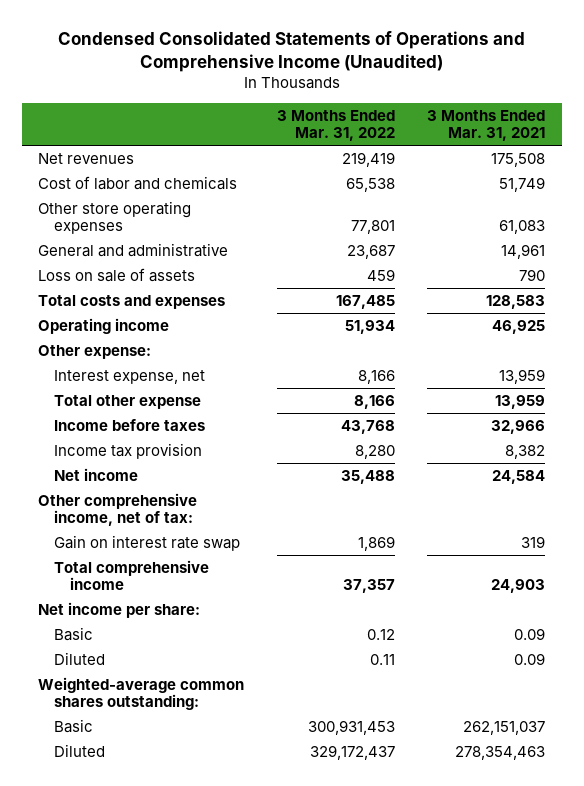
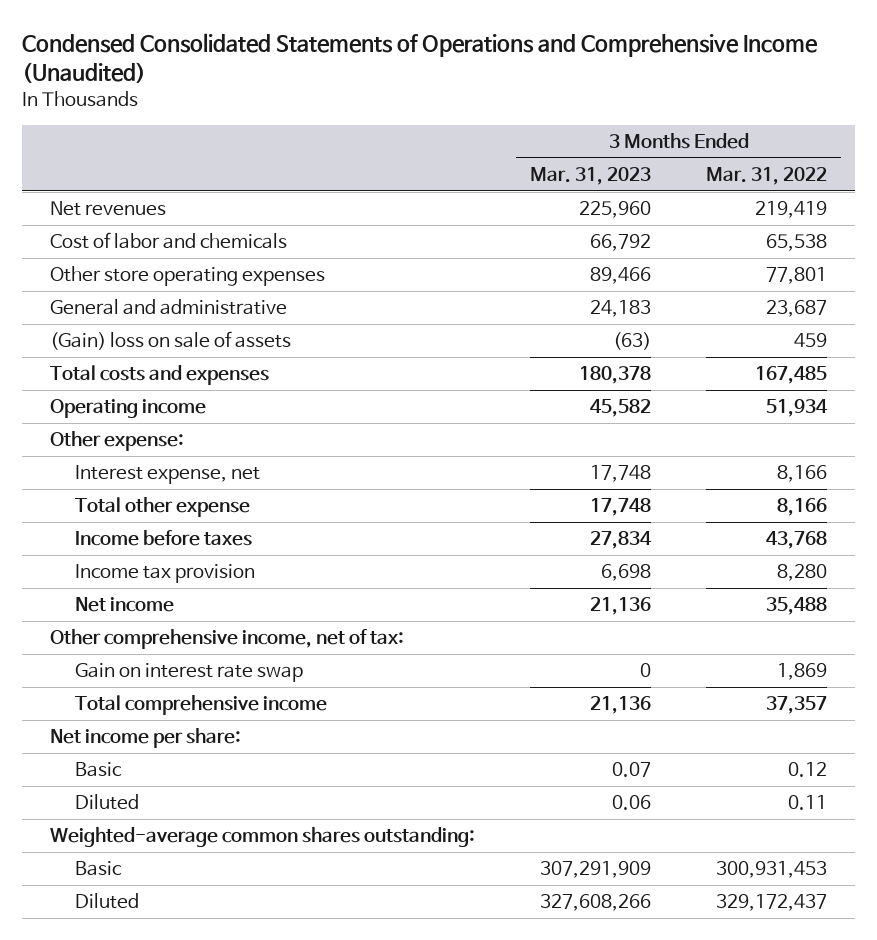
- | 3 Months Ended Mar. 31, 2022 | 3 Months Ended Mar. 31, 2021
+ | 3 Months Ended Mar. 31, 2023 | 3 Months Ended Mar. 31, 2022
- Loss on sale of assets | 459 | 790
+ (Gain) loss on sale of assets | (63) | 459

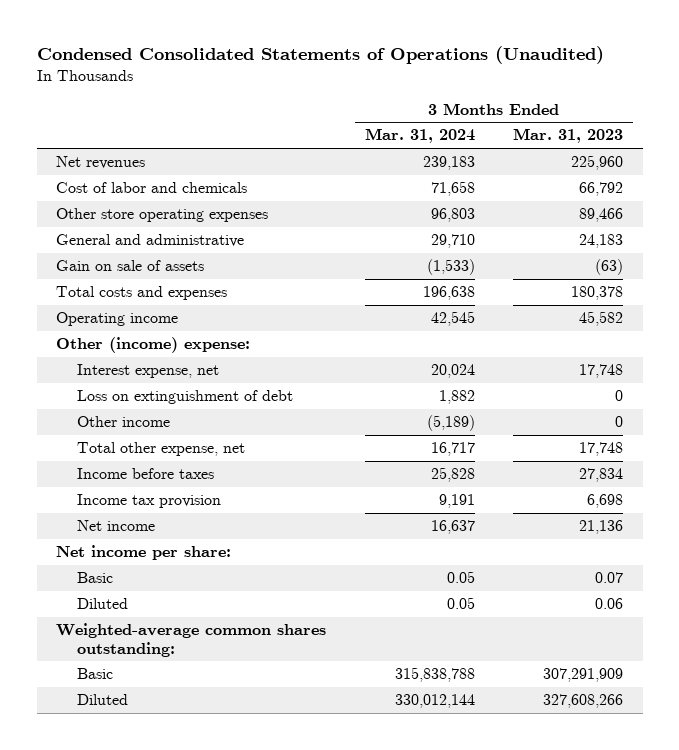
- Condensed Consolidated Statements of Operations and Comprehensive Income (Unaudited)
+ Condensed Consolidated Statements of Operations (Unaudited)
- | 3 Months Ended Mar. 31, 2023 | 3 Months Ended Mar. 31, 2022
+ | 3 Months Ended Mar. 31, 2024 | 3 Months Ended Mar. 31, 2023
- (Gain) loss on sale of assets | (63) | 459
+ Gain on sale of assets | (1,533) | (63)
- Other expense:
+ Other (income) expense:
- Total other expense | 17,748 | 8,166
+ Loss on extinguishment of debt | 1,882 | 0
+ Other income | (5,189) | 0
+ Total other expense, net | 16,717 | 17,748
- Other comprehensive income, net of tax:
- Gain on interest rate swap | 0 | 1,869
- Total comprehensive income | 21,136 | 37,357

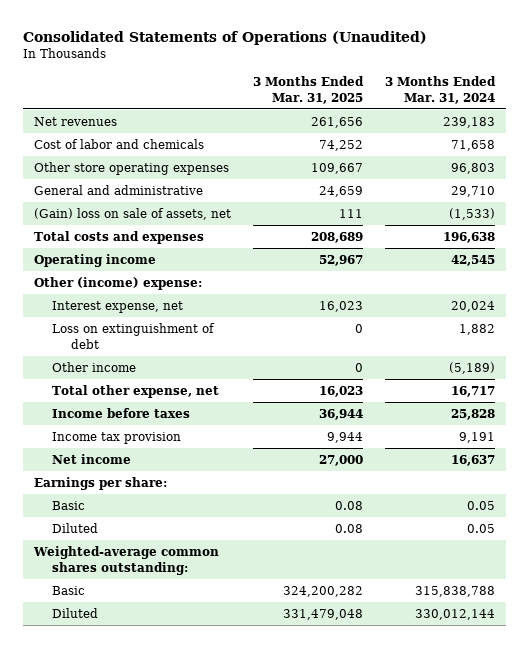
- Condensed Consolidated Statements of Operations (Unaudited)
+ Consolidated Statements of Operations (Unaudited)
- | 3 Months Ended Mar. 31, 2024 | 3 Months Ended Mar. 31, 2023
+ | 3 Months Ended Mar. 31, 2025 | 3 Months Ended Mar. 31, 2024
- Gain on sale of assets | (1,533) | (63)
+ (Gain) loss on sale of assets, net | 111 | (1,533)
- Net income per share:
+ Earnings per share:

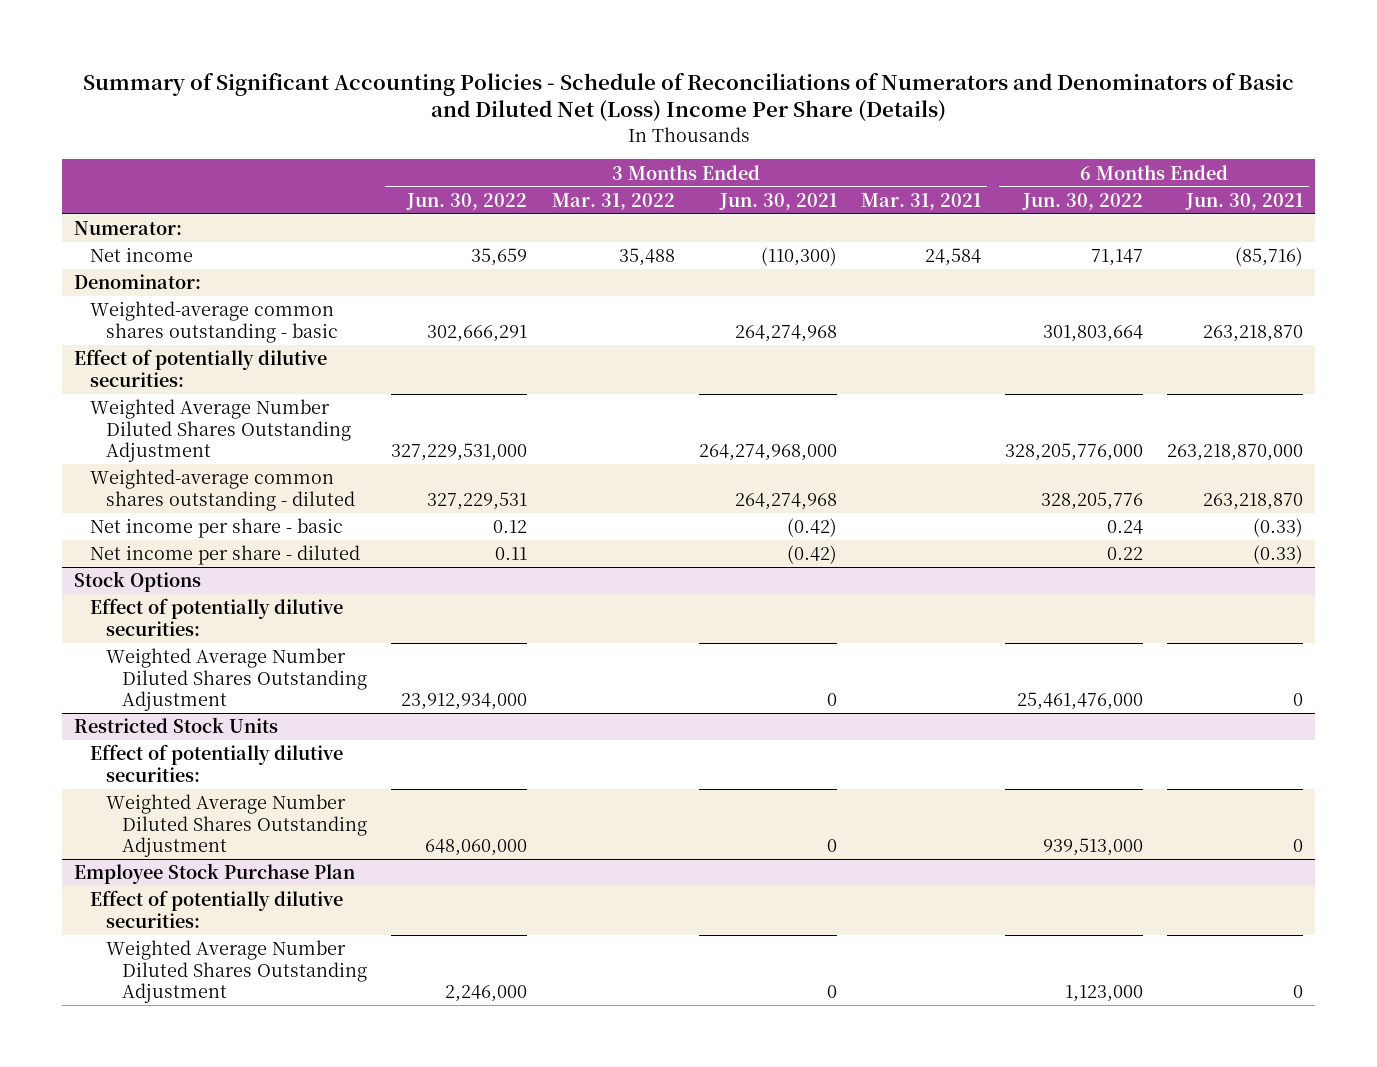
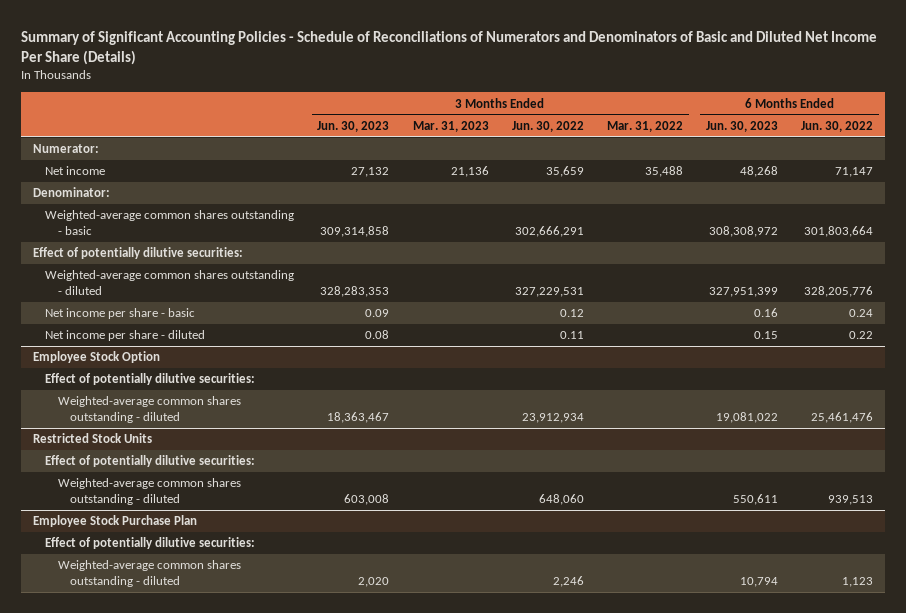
- Summary of Significant Accounting Policies - Schedule of Reconciliations of Numerators and Denominators of Basic and Diluted Net (Loss) Income Per Share (Details)
+ Summary of Significant Accounting Policies - Schedule of Reconciliations of Numerators and Denominators of Basic and Diluted Net Income Per Share (Details)
- | 3 Months Ended Jun. 30, 2022 | 3 Months Ended Mar. 31, 2022 | 3 Months Ended Jun. 30, 2021 | 3 Months Ended Mar. 31, 2021 | 6 Months Ended Jun. 30, 2022 | 6 Months Ended Jun. 30, 2021
+ | 3 Months Ended Jun. 30, 2023 | 3 Months Ended Mar. 31, 2023 | 3 Months Ended Jun. 30, 2022 | 3 Months Ended Mar. 31, 2022 | 6 Months Ended Jun. 30, 2023 | 6 Months Ended Jun. 30, 2022
- Weighted Average Number Diluted Shares Outstanding Adjustment | 327,229,531,000 | | 264,274,968,000 | | 328,205,776,000 | 263,218,870,000
- Stock Options
+ Employee Stock Option
- Weighted Average Number Diluted Shares Outstanding Adjustment | 23,912,934,000 | | 0 | | 25,461,476,000 | 0
+ Weighted-average common shares outstanding - diluted | 18,363,467 | | 23,912,934 | | 19,081,022 | 25,461,476
@ Restricted Stock Units
- Weighted Average Number Diluted Shares Outstanding Adjustment | 648,060,000 | | 0 | | 939,513,000 | 0
+ Weighted-average common shares outstanding - diluted | 603,008 | | 648,060 | | 550,611 | 939,513
@ Employee Stock Purchase Plan
- Weighted Average Number Diluted Shares Outstanding Adjustment | 2,246,000 | | 0 | | 1,123,000 | 0
+ Weighted-average common shares outstanding - diluted | 2,020 | | 2,246 | | 10,794 | 1,123

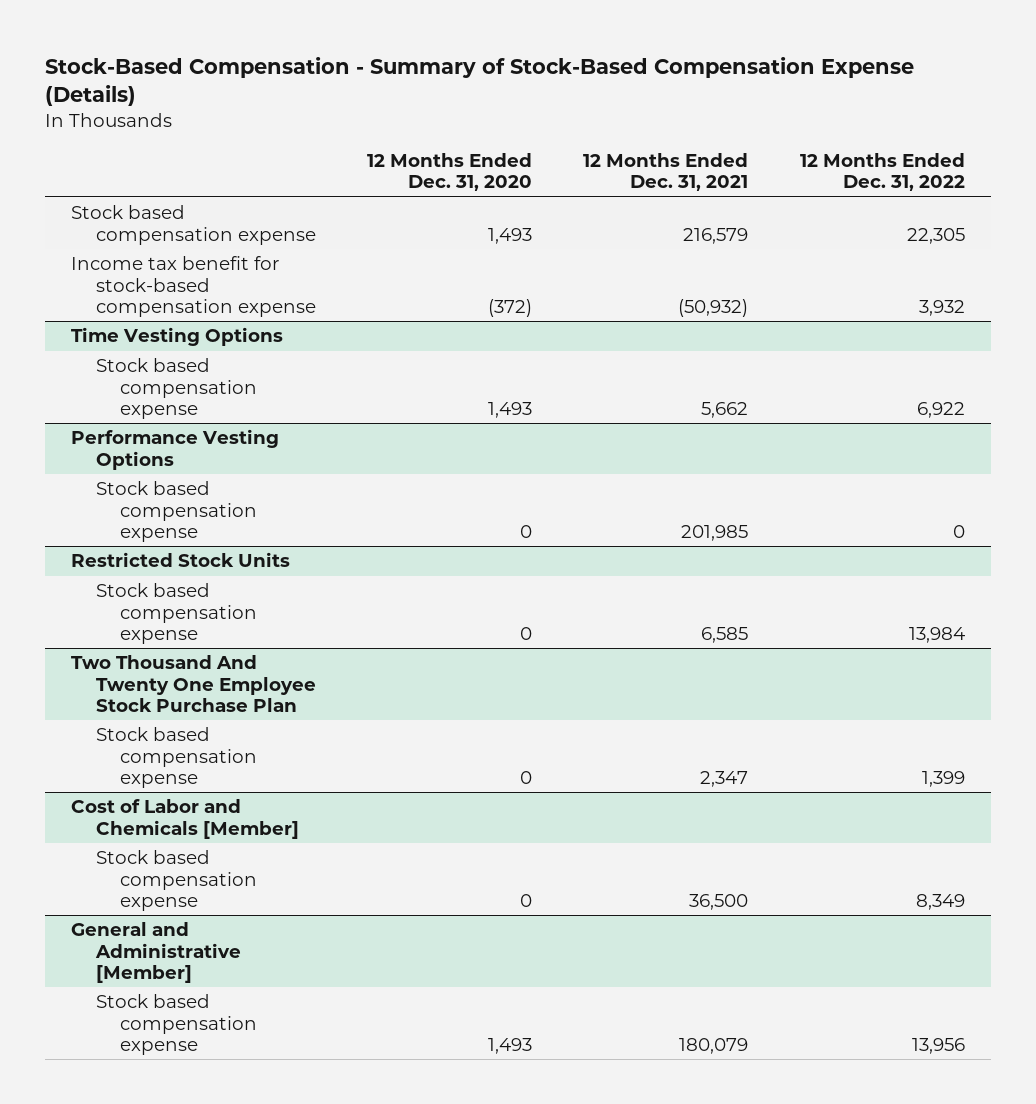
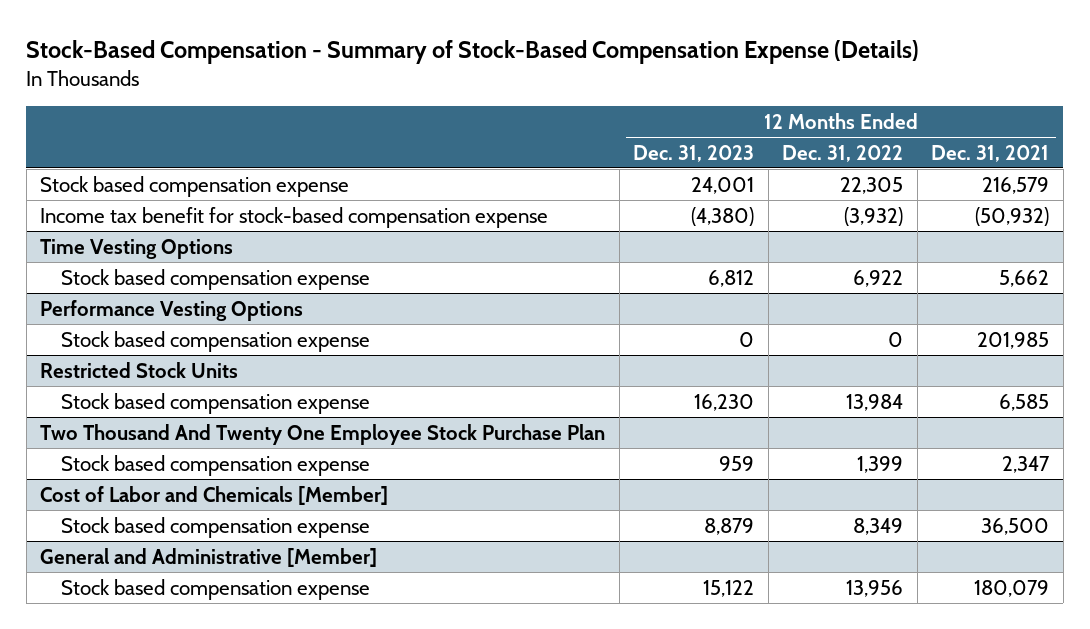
- | 12 Months Ended Dec. 31, 2020 | 12 Months Ended Dec. 31, 2021 | 12 Months Ended Dec. 31, 2022
+ | 12 Months Ended Dec. 31, 2023 | 12 Months Ended Dec. 31, 2022 | 12 Months Ended Dec. 31, 2021
- Income tax benefit for stock-based compensation expense | (372) | (50,932) | 3,932
+ Income tax benefit for stock-based compensation expense | (4,380) | (3,932) | (50,932)

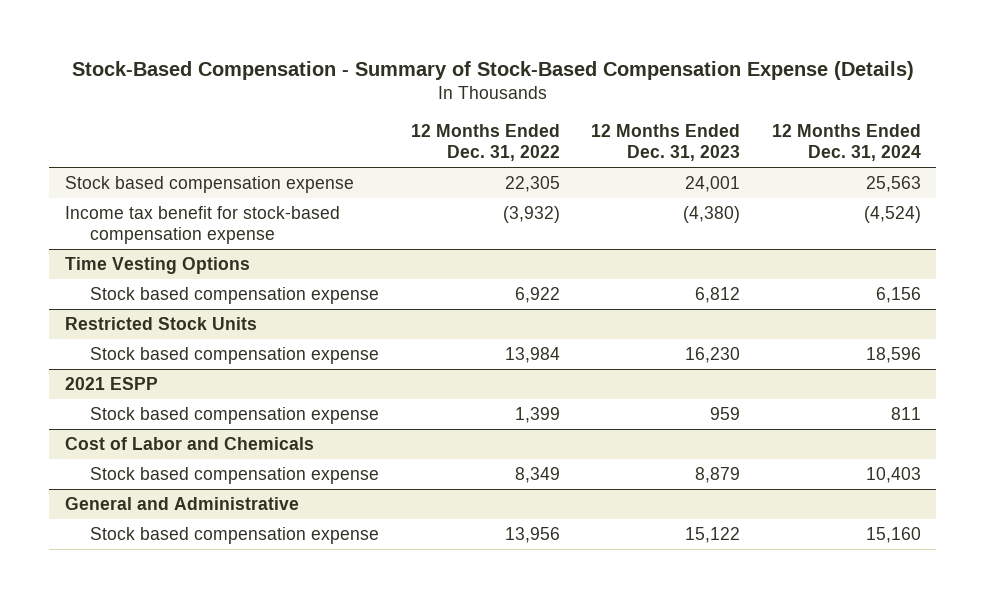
- | 12 Months Ended Dec. 31, 2023 | 12 Months Ended Dec. 31, 2022 | 12 Months Ended Dec. 31, 2021
+ | 12 Months Ended Dec. 31, 2022 | 12 Months Ended Dec. 31, 2023 | 12 Months Ended Dec. 31, 2024
- Performance Vesting Options
- Stock based compensation expense | 0 | 0 | 201,985
- Two Thousand And Twenty One Employee Stock Purchase Plan
+ 2021 ESPP
- Cost of Labor and Chemicals [Member]
+ Cost of Labor and Chemicals
- General and Administrative [Member]
+ General and Administrative

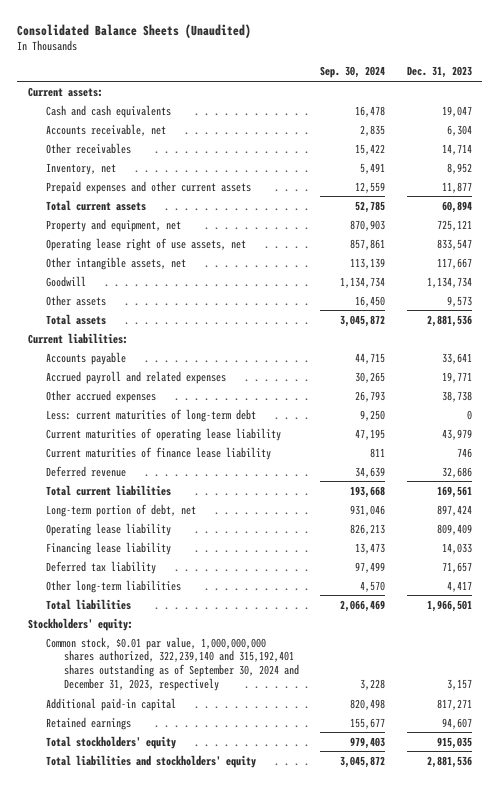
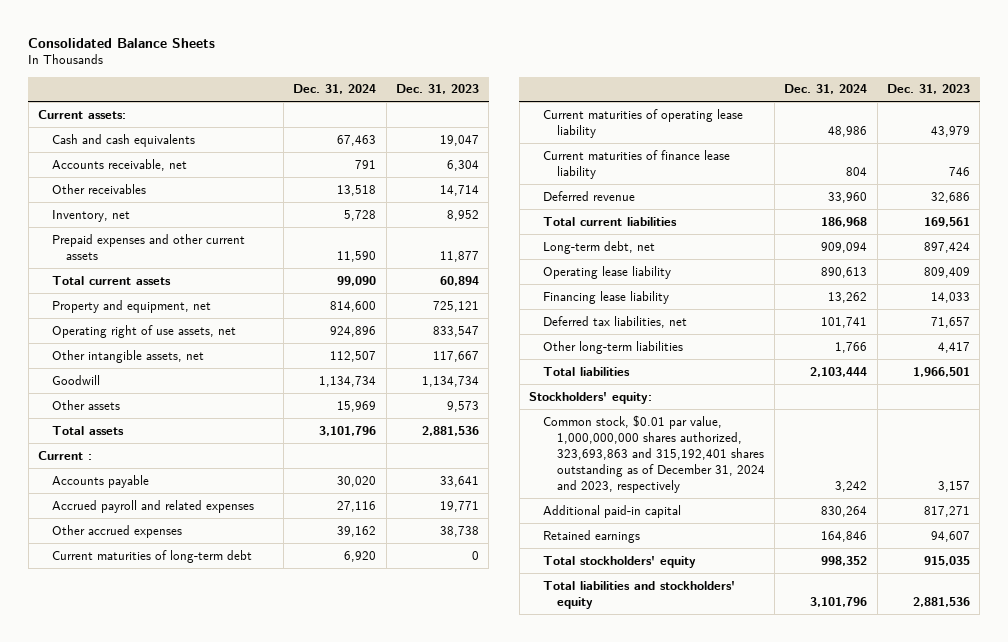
- Consolidated Balance Sheets (Unaudited)
+ Consolidated Balance Sheets
- | Sep. 30, 2024 | Dec. 31, 2023
+ | Dec. 31, 2024 | Dec. 31, 2023
- Operating lease right of use assets, net | 857,861 | 833,547
+ Operating right of use assets, net | 924,896 | 833,547
- Current liabilities:
+ Current :
- Less: current maturities of long-term debt | 9,250 | 0
+ Current maturities of long-term debt | 6,920 | 0
- Long-term portion of debt, net | 931,046 | 897,424
+ Long-term debt, net | 909,094 | 897,424
- Deferred tax liability | 97,499 | 71,657
+ Deferred tax liabilities, net | 101,741 | 71,657
- Common stock, $0.01 par value, 1,000,000,000 shares authorized, 322,239,140 and 315,192,401 shares outstanding as of September 30, 2024 and December 31, 2023, respectively | 3,228 | 3,157
+ Common stock, $0.01 par value, 1,000,000,000 shares authorized, 323,693,863 and 315,192,401 shares outstanding as of December 31, 2024 and 2023, respectively | 3,242 | 3,157

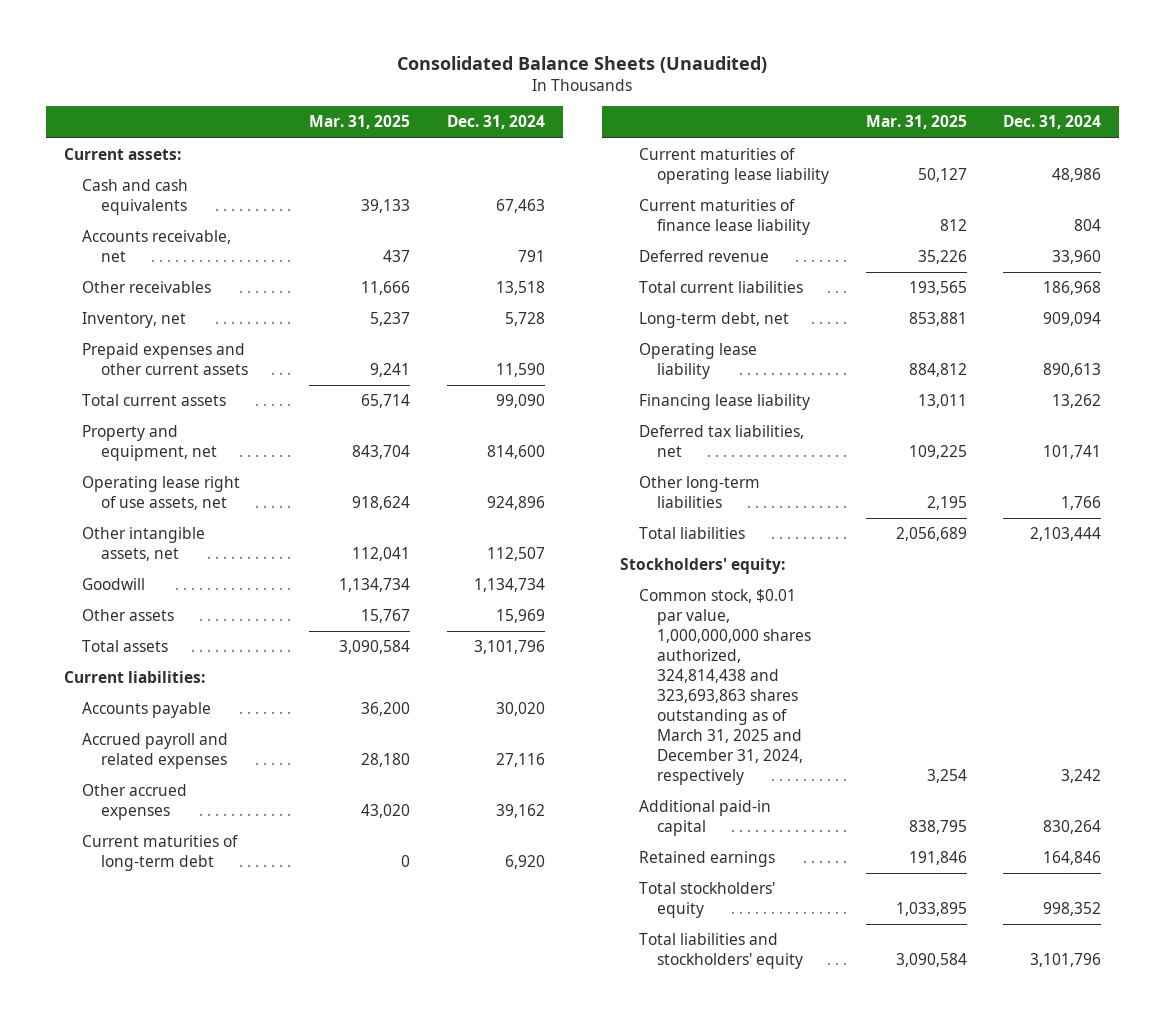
- Consolidated Balance Sheets
+ Consolidated Balance Sheets (Unaudited)
- | Dec. 31, 2024 | Dec. 31, 2023
+ | Mar. 31, 2025 | Dec. 31, 2024
- Operating right of use assets, net | 924,896 | 833,547
+ Operating lease right of use assets, net | 918,624 | 924,896
- Current :
+ Current liabilities:
- Common stock, $0.01 par value, 1,000,000,000 shares authorized, 323,693,863 and 315,192,401 shares outstanding as of December 31, 2024 and 2023, respectively | 3,242 | 3,157
+ Common stock, $0.01 par value, 1,000,000,000 shares authorized, 324,814,438 and 323,693,863 shares outstanding as of March 31, 2025 and December 31, 2024, respectively | 3,254 | 3,242

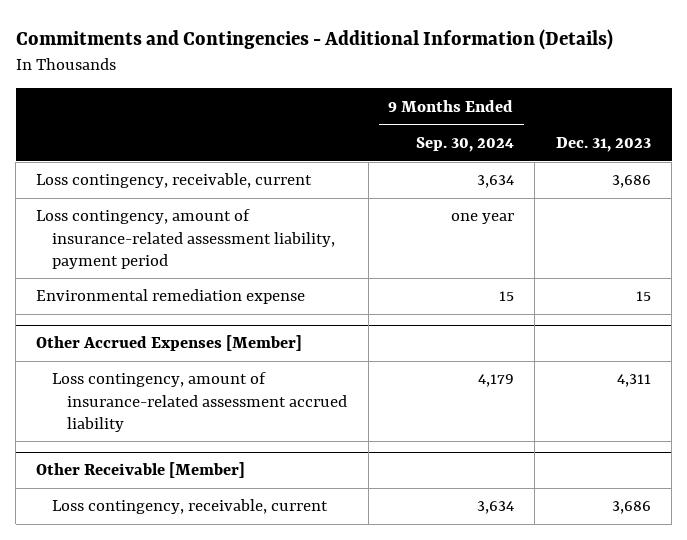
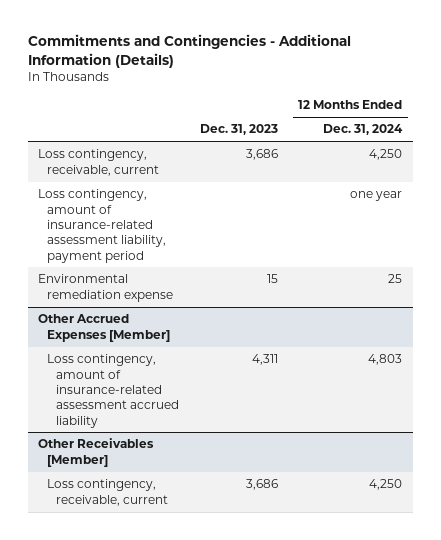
- | 9 Months Ended Sep. 30, 2024 | Dec. 31, 2023
+ | Dec. 31, 2023 | 12 Months Ended Dec. 31, 2024
- Other Receivable [Member]
+ Other Receivables [Member]

